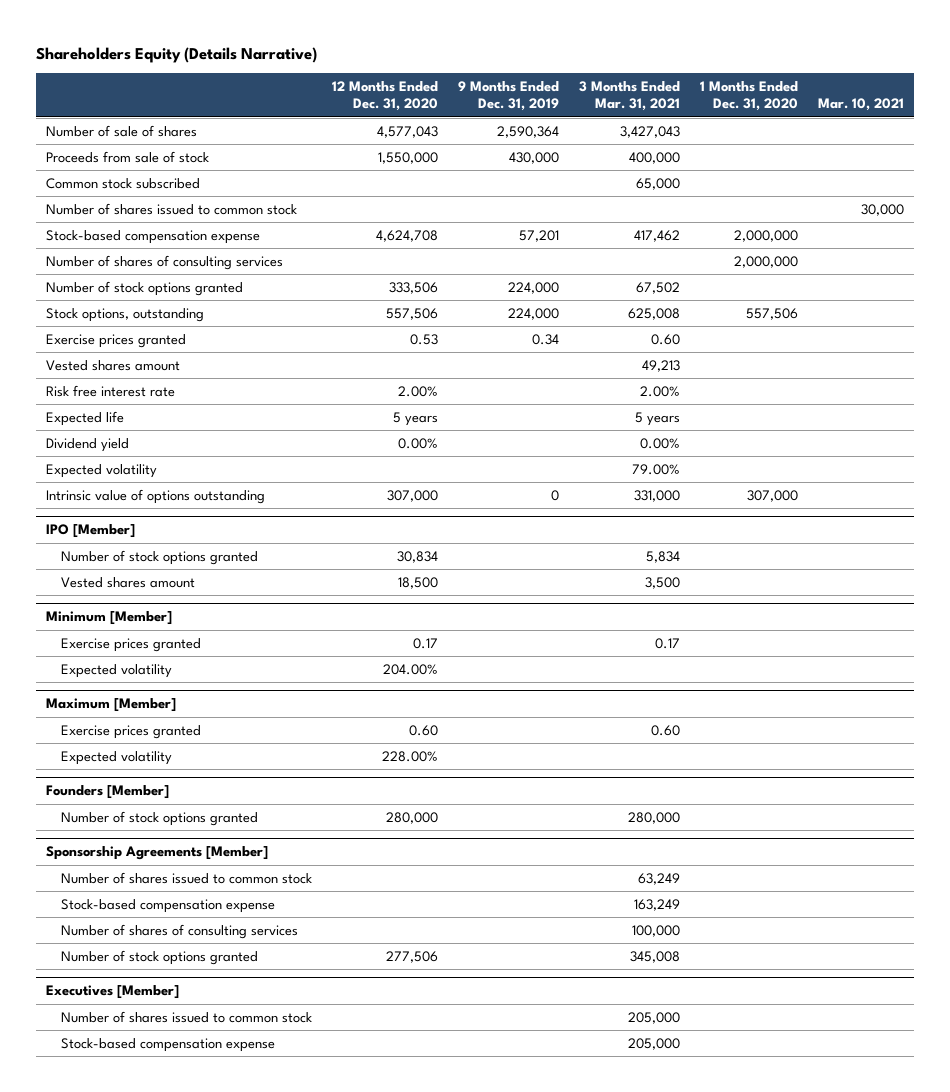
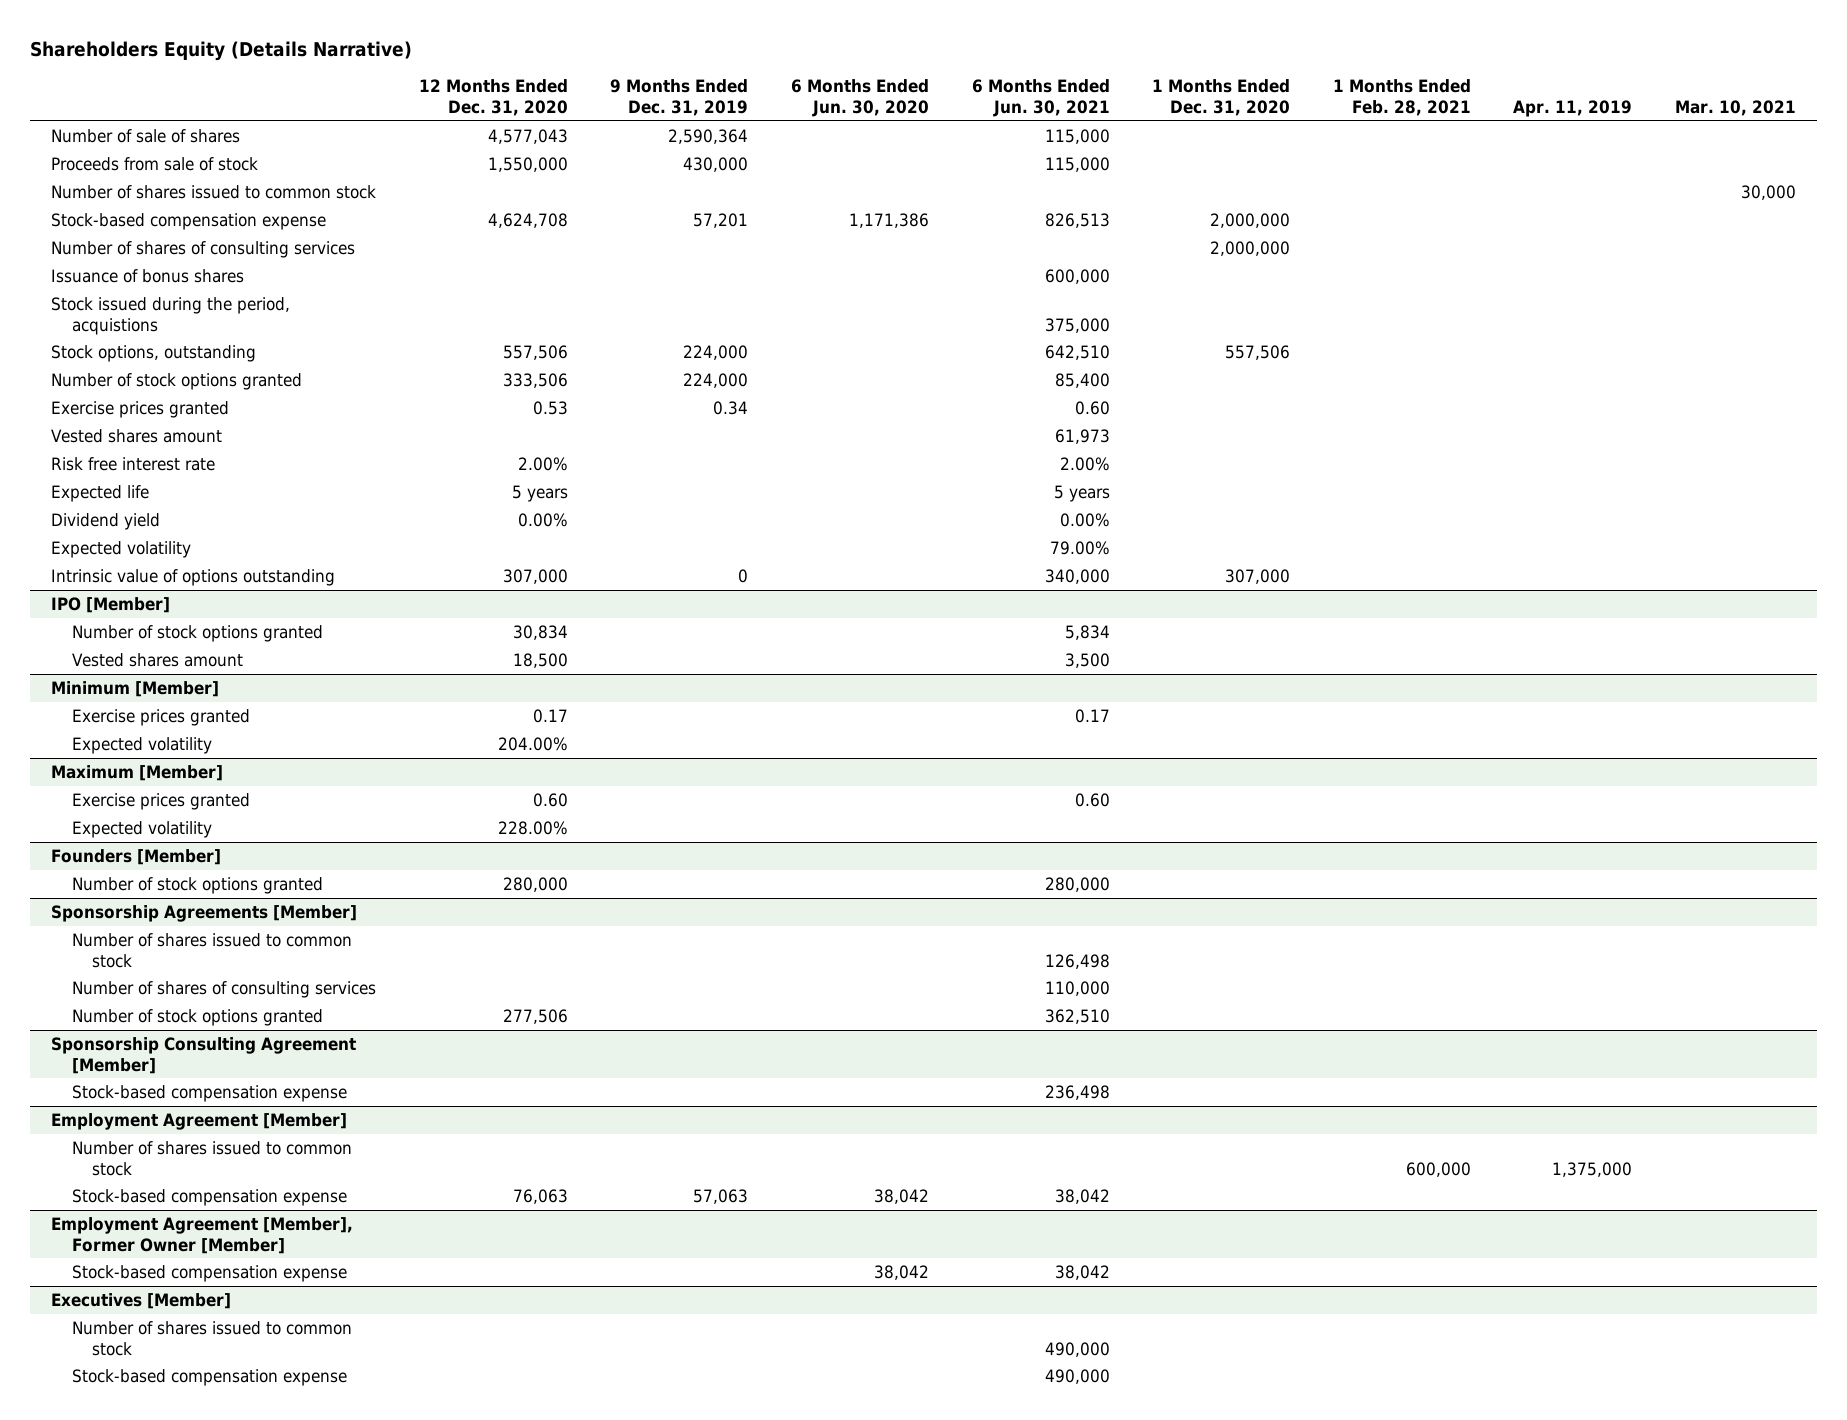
- | 12 Months Ended Dec. 31, 2020 | 9 Months Ended Dec. 31, 2019 | 3 Months Ended Mar. 31, 2021 | 1 Months Ended Dec. 31, 2020 | Mar. 10, 2021
+ | 12 Months Ended Dec. 31, 2020 | 9 Months Ended Dec. 31, 2019 | 6 Months Ended Jun. 30, 2020 | 6 Months Ended Jun. 30, 2021 | 1 Months Ended Dec. 31, 2020 | 1 Months Ended Feb. 28, 2021 | Apr. 11, 2019 | Mar. 10, 2021
- Common stock subscribed | | | 65,000 | |
+ Issuance of bonus shares | | | | 600,000 | | | |
+ Stock issued during the period, acquistions | | | | 375,000 | | | |
moved down: Number of stock options granted | 333,506 | 224,000 | | 85,400 | | | |
@ Sponsorship Agreements [Member]
- Stock-based compensation expense | | | 163,249 | |
+ Sponsorship Consulting Agreement [Member]
+ Stock-based compensation expense | | | | 236,498 | | | |
+ Employment Agreement [Member]
+ Number of shares issued to common stock | | | | | | 600,000 | 1,375,000 |
+ Stock-based compensation expense | 76,063 | 57,063 | 38,042 | 38,042 | | | |
+ Employment Agreement [Member], Former Owner [Member]
+ Stock-based compensation expense | | | 38,042 | 38,042 | | | |

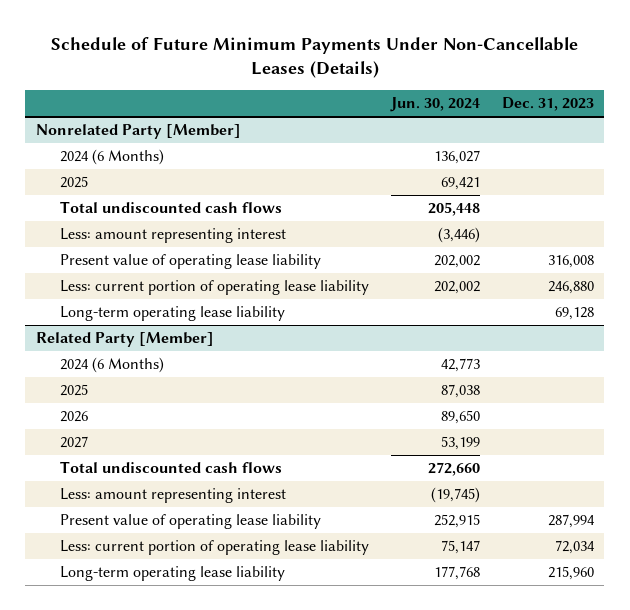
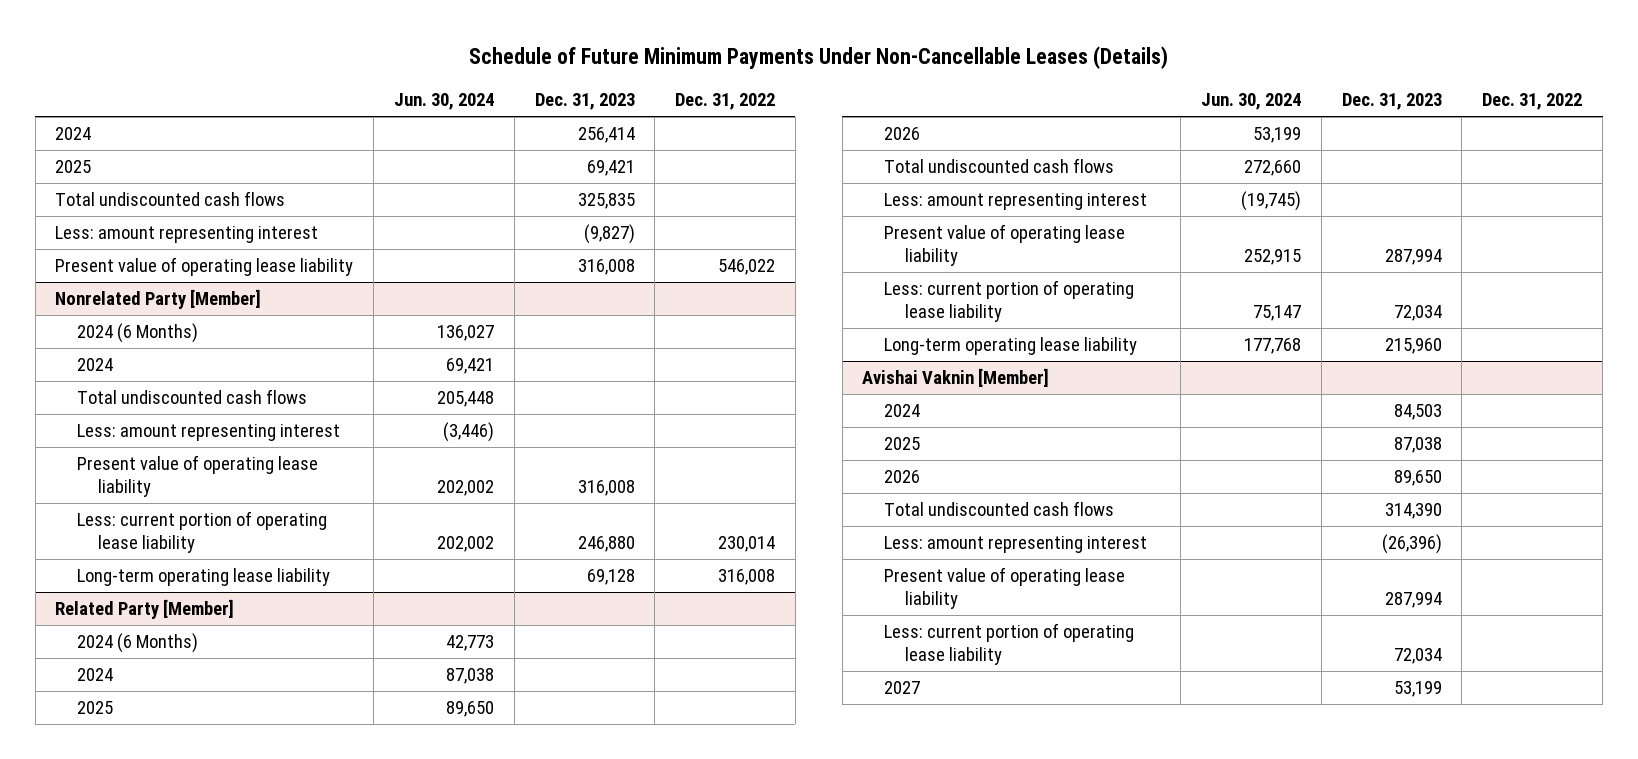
- | Jun. 30, 2024 | Dec. 31, 2023
+ | Jun. 30, 2024 | Dec. 31, 2023 | Dec. 31, 2022
+ 2024 | | 256,414 |
+ 2025 | | 69,421 |
+ Total undiscounted cash flows | | 325,835 |
+ Less: amount representing interest | | (9,827) |
+ Present value of operating lease liability | | 316,008 | 546,022
@ Nonrelated Party [Member]
- 2025 | 69,421 |
+ 2024 | 69,421 | |
@ Related Party [Member]
- 2025 | 87,038 |
- 2026 | 89,650 |
- 2027 | 53,199 |
+ 2024 | 87,038 | |
+ 2025 | 89,650 | |
+ 2026 | 53,199 | |
+ Avishai Vaknin [Member]
+ 2024 | | 84,503 |
+ 2025 | | 87,038 |
+ 2026 | | 89,650 |
+ Total undiscounted cash flows | | 314,390 |
+ Less: amount representing interest | | (26,396) |
+ Present value of operating lease liability | | 287,994 |
+ Less: current portion of operating lease liability | | 72,034 |
+ 2027 | | 53,199 |

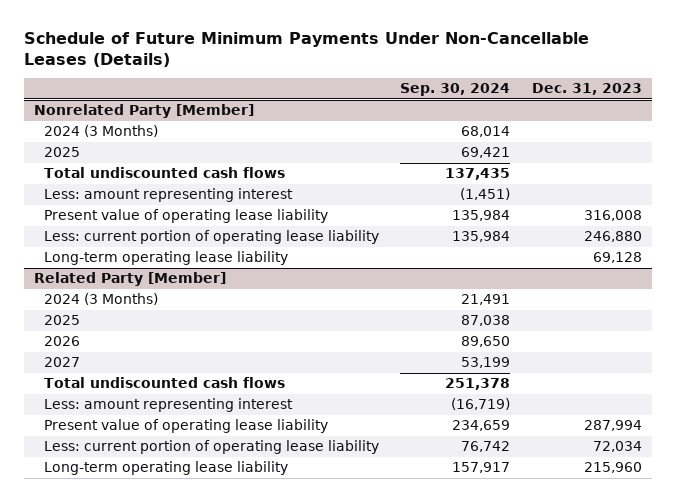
- | Jun. 30, 2024 | Dec. 31, 2023 | Dec. 31, 2022
+ | Sep. 30, 2024 | Dec. 31, 2023
- 2024 | | 256,414 |
- 2025 | | 69,421 |
- Total undiscounted cash flows | | 325,835 |
- Less: amount representing interest | | (9,827) |
- Present value of operating lease liability | | 316,008 | 546,022
@ Nonrelated Party [Member]
- 2024 (6 Months) | 136,027 | |
- 2024 | 69,421 | |
+ 2024 (3 Months) | 68,014 |
+ 2025 | 69,421 |
@ Related Party [Member]
- 2024 (6 Months) | 42,773 | |
- 2024 | 87,038 | |
+ 2024 (3 Months) | 21,491 |
+ 2027 | 53,199 |
- Avishai Vaknin [Member]
- 2024 | | 84,503 |
- 2025 | | 87,038 |
- 2026 | | 89,650 |
- Total undiscounted cash flows | | 314,390 |
- Less: amount representing interest | | (26,396) |
- Present value of operating lease liability | | 287,994 |
- Less: current portion of operating lease liability | | 72,034 |
- 2027 | | 53,199 |

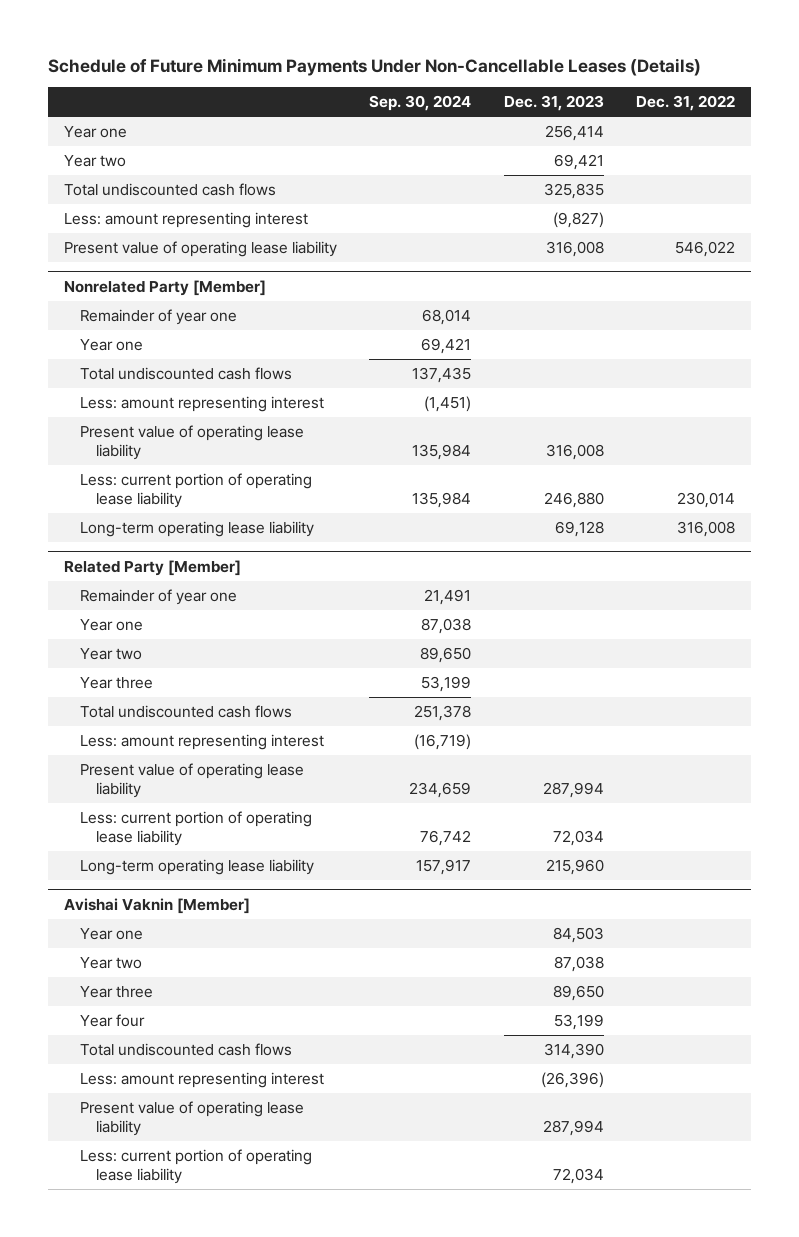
- | Sep. 30, 2024 | Dec. 31, 2023
+ | Sep. 30, 2024 | Dec. 31, 2023 | Dec. 31, 2022
+ Year one | | 256,414 |
+ Year two | | 69,421 |
+ Total undiscounted cash flows | | 325,835 |
+ Less: amount representing interest | | (9,827) |
+ Present value of operating lease liability | | 316,008 | 546,022
@ Nonrelated Party [Member]
- 2024 (3 Months) | 68,014 |
- 2025 | 69,421 |
+ Remainder of year one | 68,014 | |
+ Year one | 69,421 | |
@ Related Party [Member]
- 2024 (3 Months) | 21,491 |
- 2025 | 87,038 |
- 2026 | 89,650 |
- 2027 | 53,199 |
+ Remainder of year one | 21,491 | |
+ Year one | 87,038 | |
+ Year two | 89,650 | |
+ Year three | 53,199 | |
+ Avishai Vaknin [Member]
+ Year one | | 84,503 |
+ Year two | | 87,038 |
+ Year three | | 89,650 |
+ Year four | | 53,199 |
+ Total undiscounted cash flows | | 314,390 |
+ Less: amount representing interest | | (26,396) |
+ Present value of operating lease liability | | 287,994 |
+ Less: current portion of operating lease liability | | 72,034 |

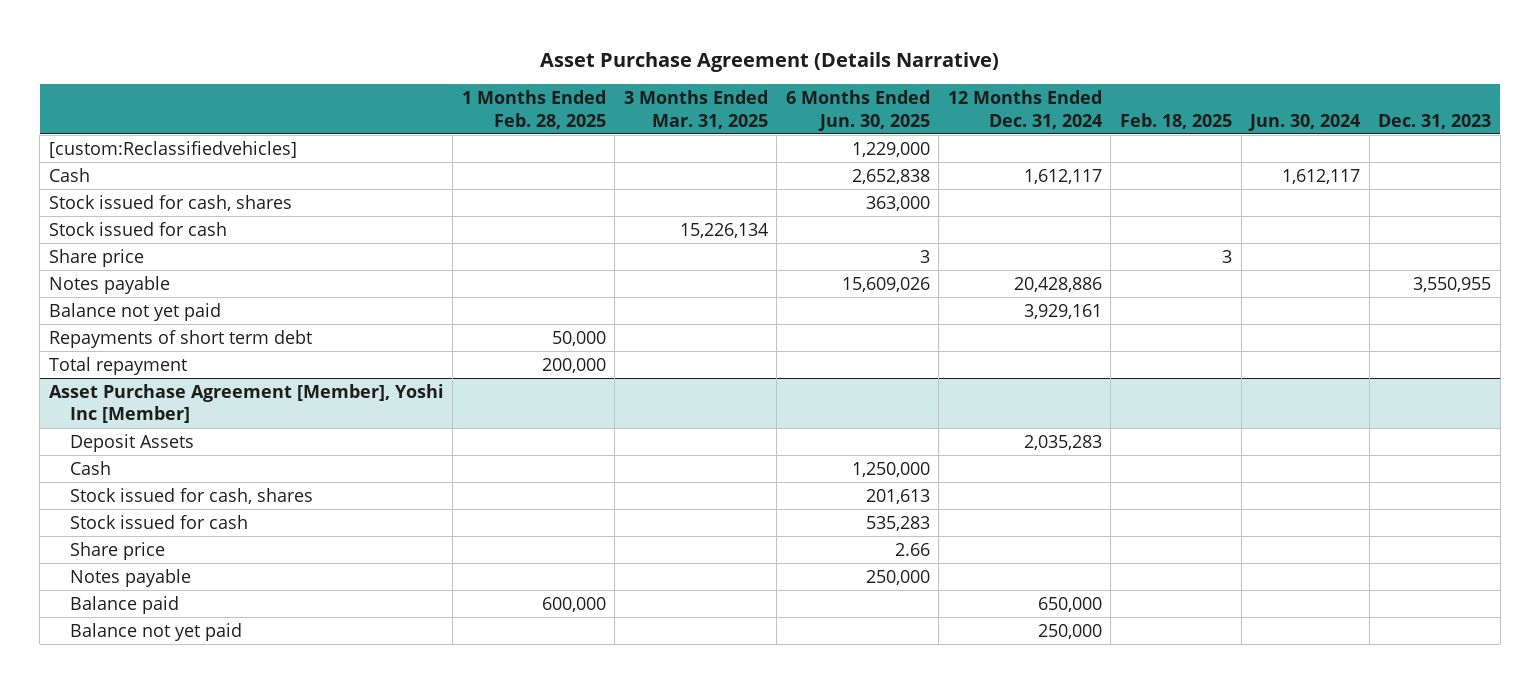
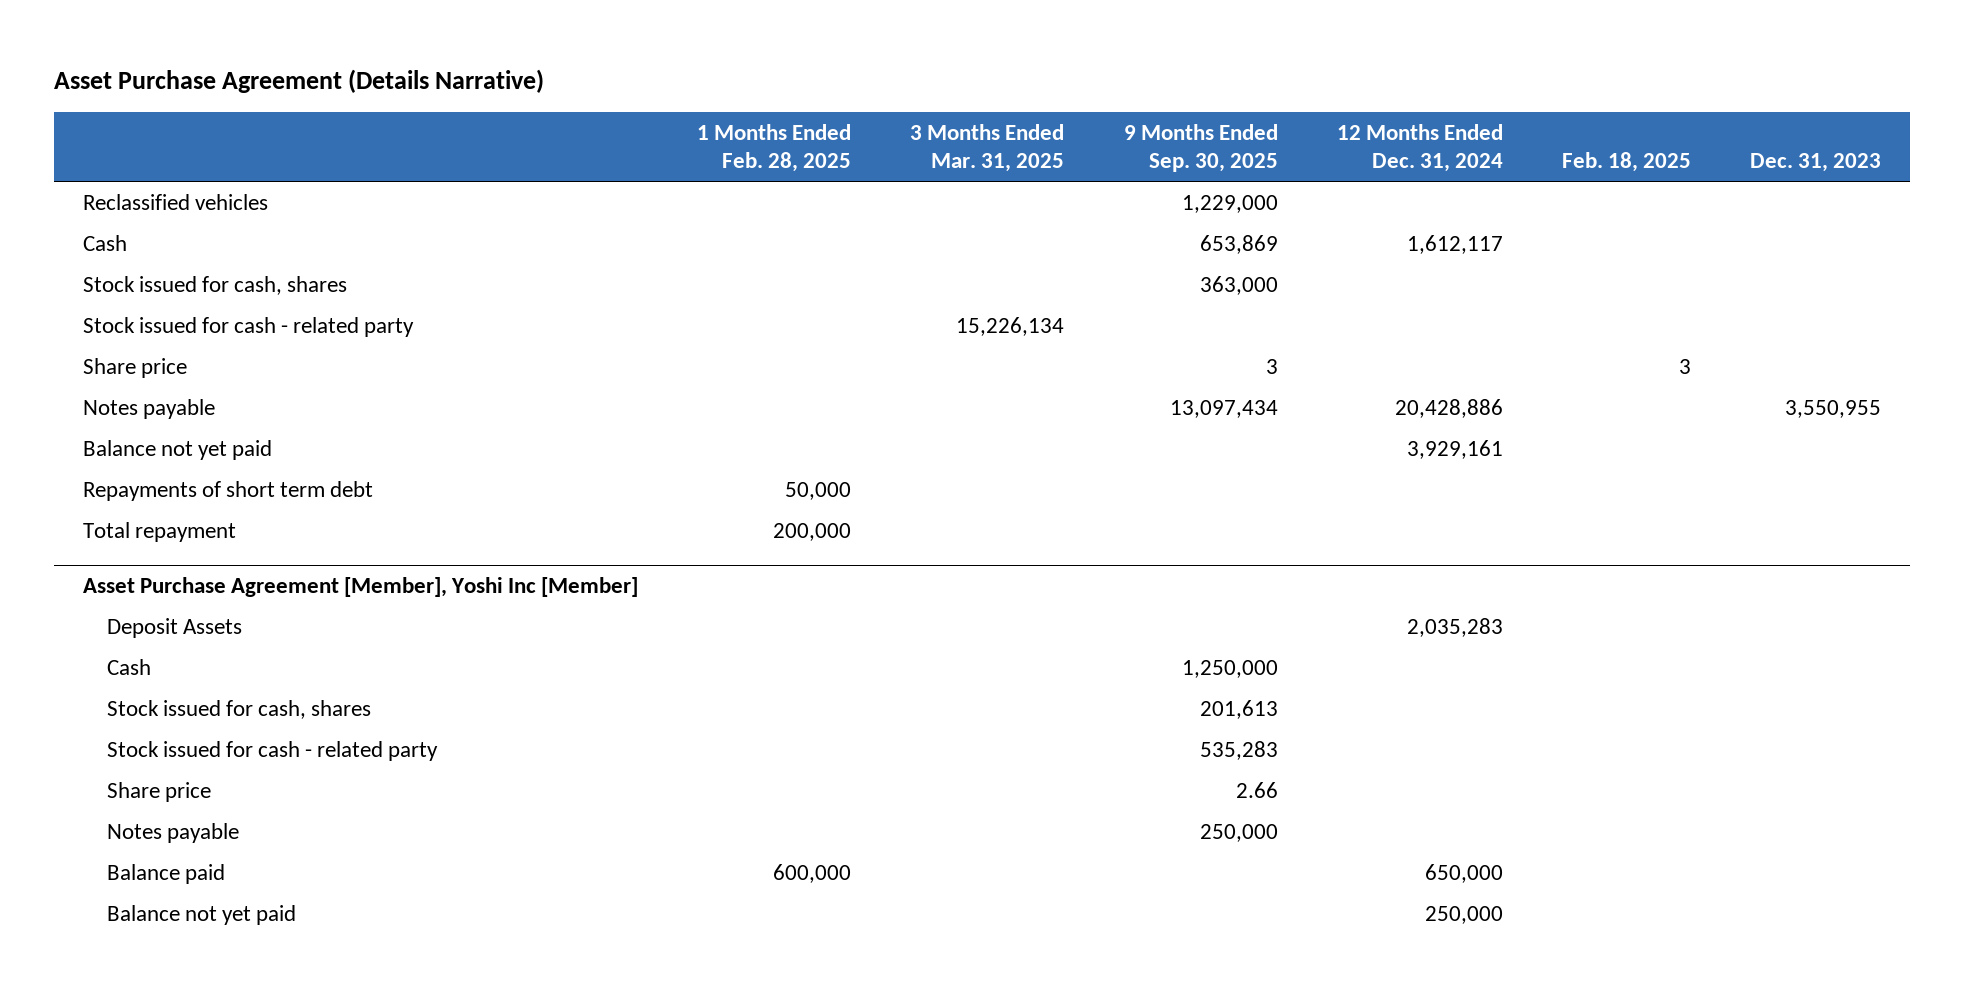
- | 1 Months Ended Feb. 28, 2025 | 3 Months Ended Mar. 31, 2025 | 6 Months Ended Jun. 30, 2025 | 12 Months Ended Dec. 31, 2024 | Feb. 18, 2025 | Jun. 30, 2024 | Dec. 31, 2023
+ | 1 Months Ended Feb. 28, 2025 | 3 Months Ended Mar. 31, 2025 | 9 Months Ended Sep. 30, 2025 | 12 Months Ended Dec. 31, 2024 | Feb. 18, 2025 | Dec. 31, 2023
- [custom:Reclassifiedvehicles] | | | 1,229,000 | | | |
+ Reclassified vehicles | | | 1,229,000 | | |
- Stock issued for cash | | 15,226,134 | | | | |
+ Stock issued for cash - related party | | 15,226,134 | | | |
@ Asset Purchase Agreement [Member], Yoshi Inc [Member]
- Stock issued for cash | | | 535,283 | | | |
+ Stock issued for cash - related party | | | 535,283 | | |

